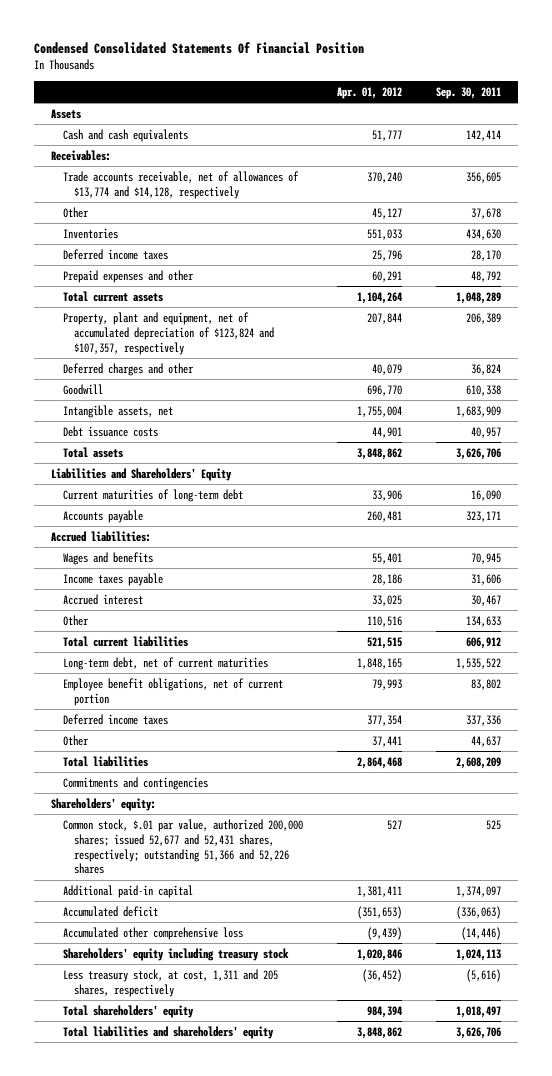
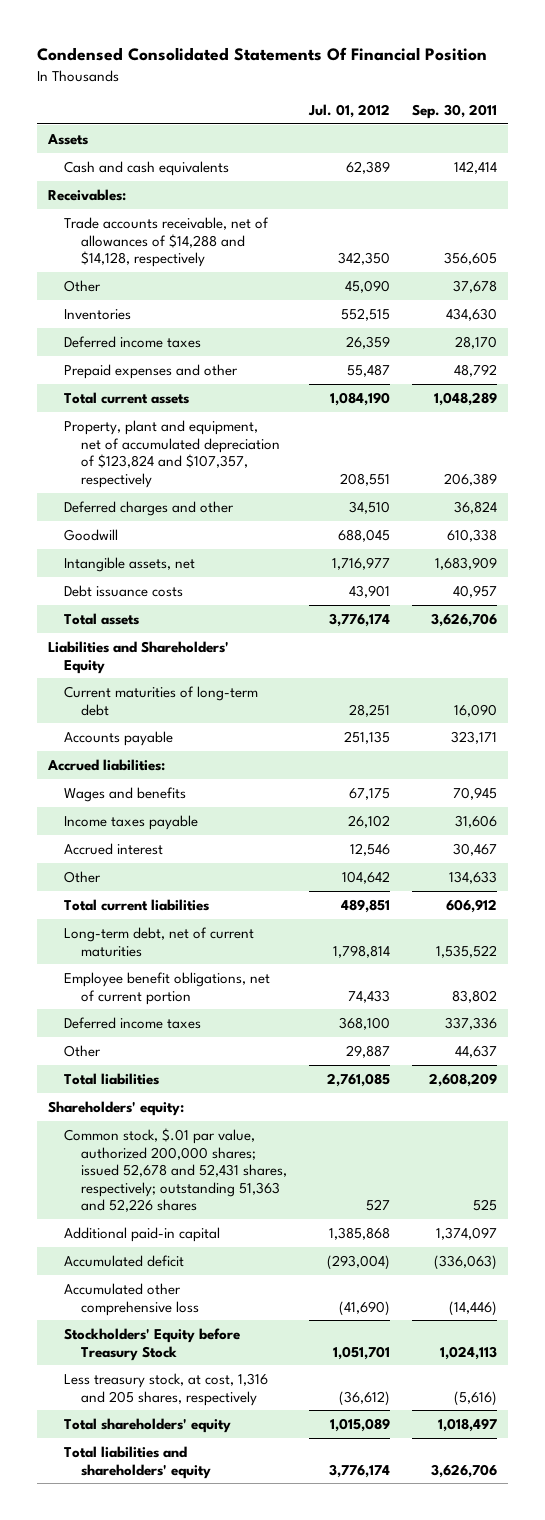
- | Apr. 01, 2012 | Sep. 30, 2011
+ | Jul. 01, 2012 | Sep. 30, 2011
- Trade accounts receivable, net of allowances of $13,774 and $14,128, respectively | 370,240 | 356,605
+ Trade accounts receivable, net of allowances of $14,288 and $14,128, respectively | 342,350 | 356,605
- Commitments and contingencies
- Common stock, $.01 par value, authorized 200,000 shares; issued 52,677 and 52,431 shares, respectively; outstanding 51,366 and 52,226 shares | 527 | 525
+ Common stock, $.01 par value, authorized 200,000 shares; issued 52,678 and 52,431 shares, respectively; outstanding 51,363 and 52,226 shares | 527 | 525
- Shareholders' equity including treasury stock | 1,020,846 | 1,024,113
- Less treasury stock, at cost, 1,311 and 205 shares, respectively | (36,452) | (5,616)
+ Stockholders' Equity before Treasury Stock | 1,051,701 | 1,024,113
+ Less treasury stock, at cost, 1,316 and 205 shares, respectively | (36,612) | (5,616)

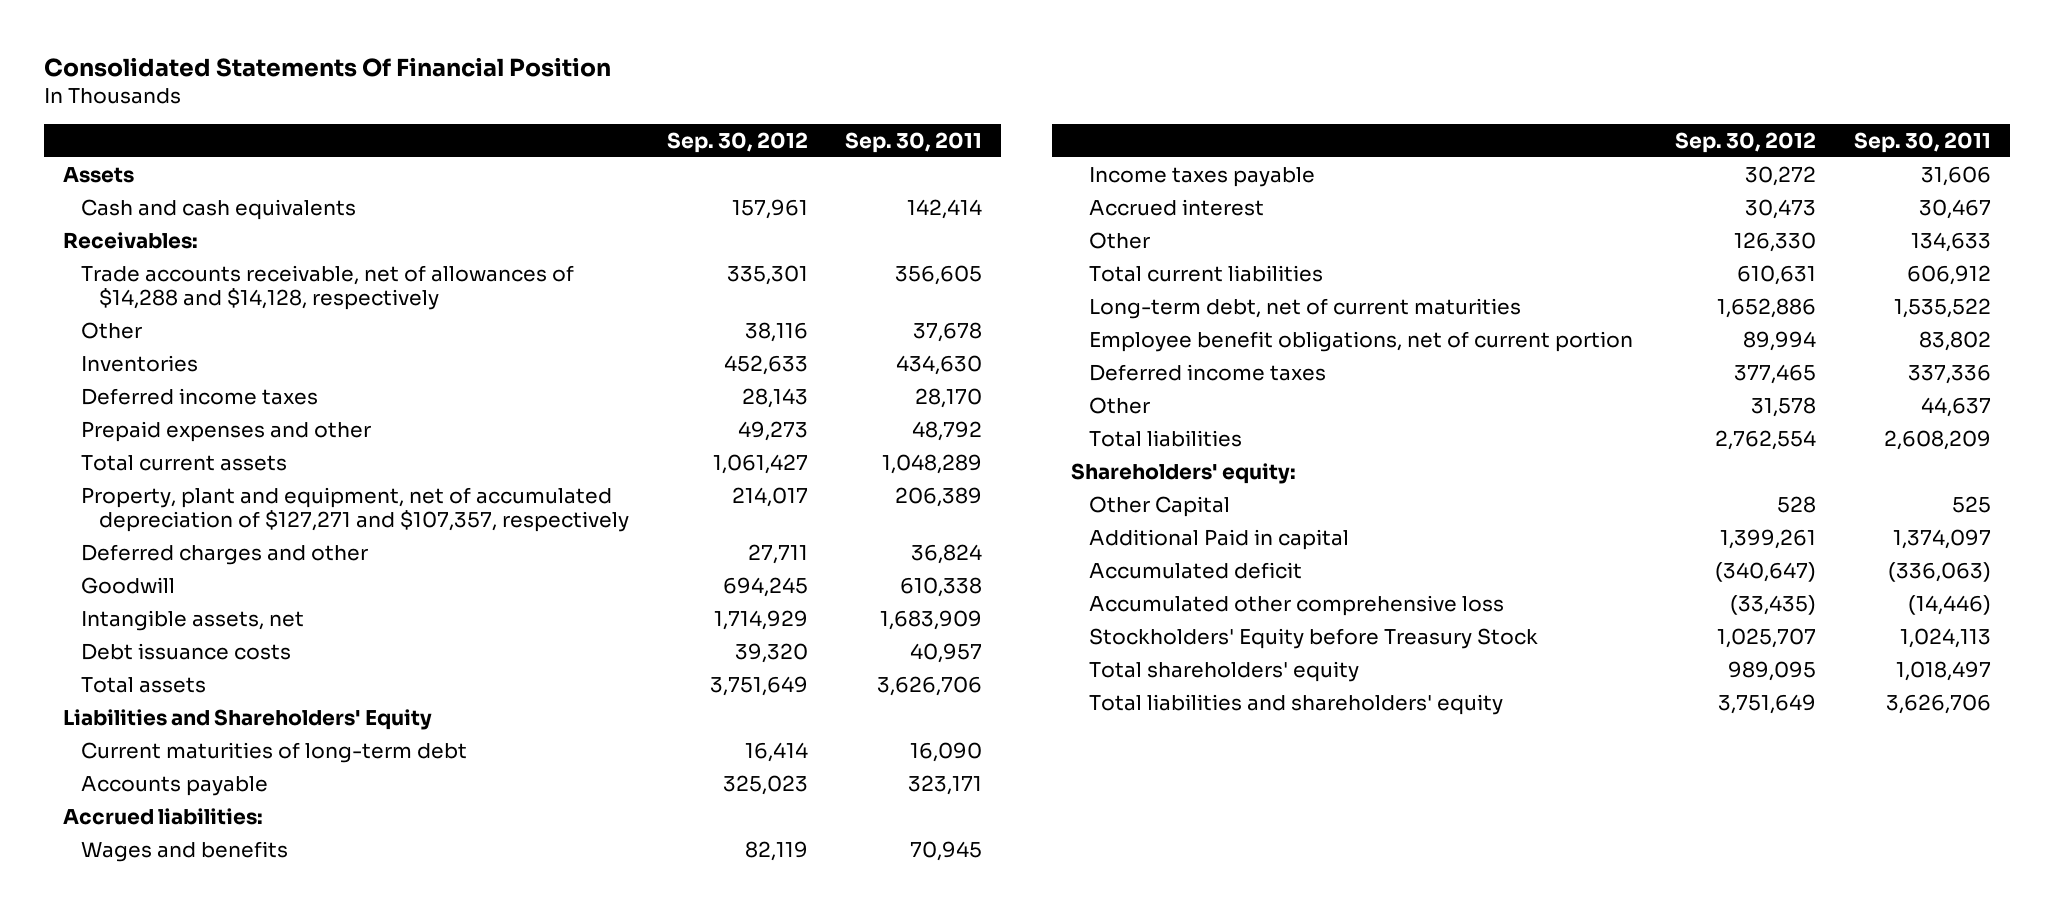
- Condensed Consolidated Statements Of Financial Position
+ Consolidated Statements Of Financial Position
- | Jul. 01, 2012 | Sep. 30, 2011
+ | Sep. 30, 2012 | Sep. 30, 2011
- Property, plant and equipment, net of accumulated depreciation of $123,824 and $107,357, respectively | 208,551 | 206,389
+ Property, plant and equipment, net of accumulated depreciation of $127,271 and $107,357, respectively | 214,017 | 206,389
- Common stock, $.01 par value, authorized 200,000 shares; issued 52,678 and 52,431 shares, respectively; outstanding 51,363 and 52,226 shares | 527 | 525
- Additional paid-in capital | 1,385,868 | 1,374,097
+ Other Capital | 528 | 525
+ Additional Paid in capital | 1,399,261 | 1,374,097
- Less treasury stock, at cost, 1,316 and 205 shares, respectively | (36,612) | (5,616)

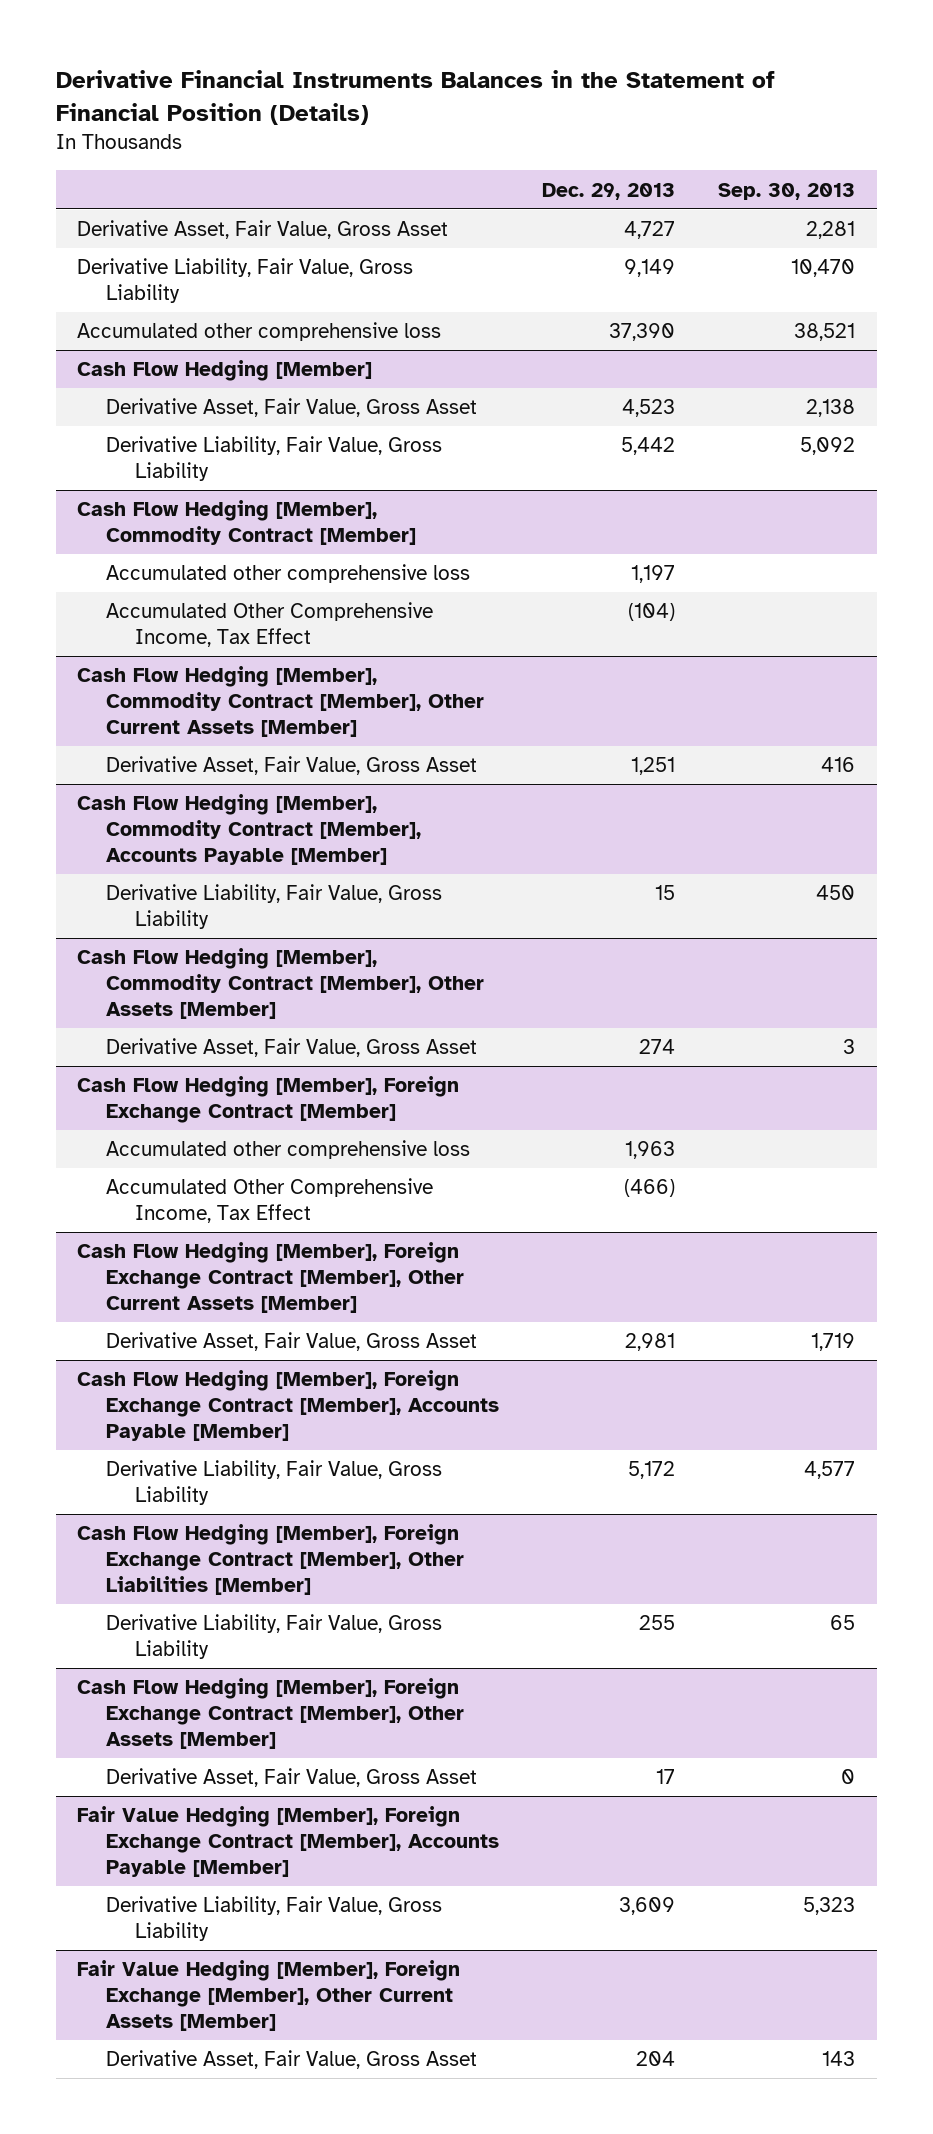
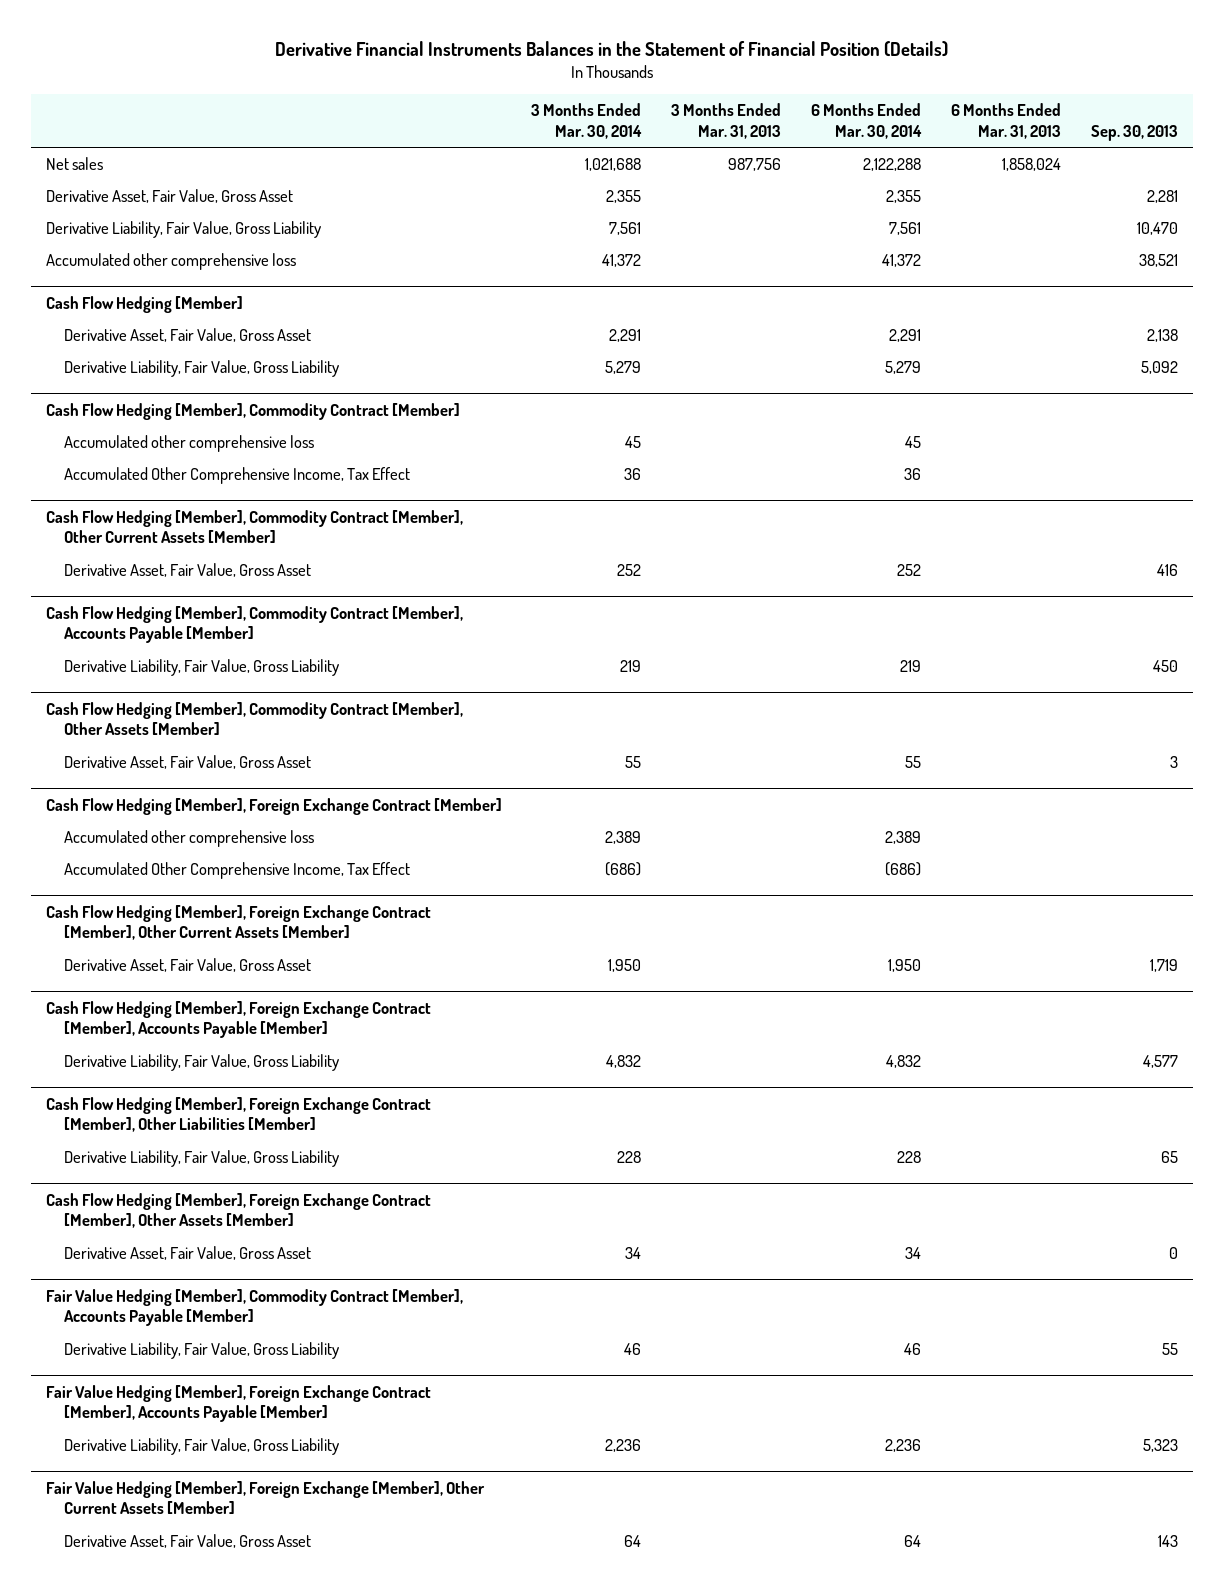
- | Dec. 29, 2013 | Sep. 30, 2013
+ | 3 Months Ended Mar. 30, 2014 | 3 Months Ended Mar. 31, 2013 | 6 Months Ended Mar. 30, 2014 | 6 Months Ended Mar. 31, 2013 | Sep. 30, 2013
+ Net sales | 1,021,688 | 987,756 | 2,122,288 | 1,858,024 |
+ Fair Value Hedging [Member], Commodity Contract [Member], Accounts Payable [Member]
+ Derivative Liability, Fair Value, Gross Liability | 46 | | 46 | | 55

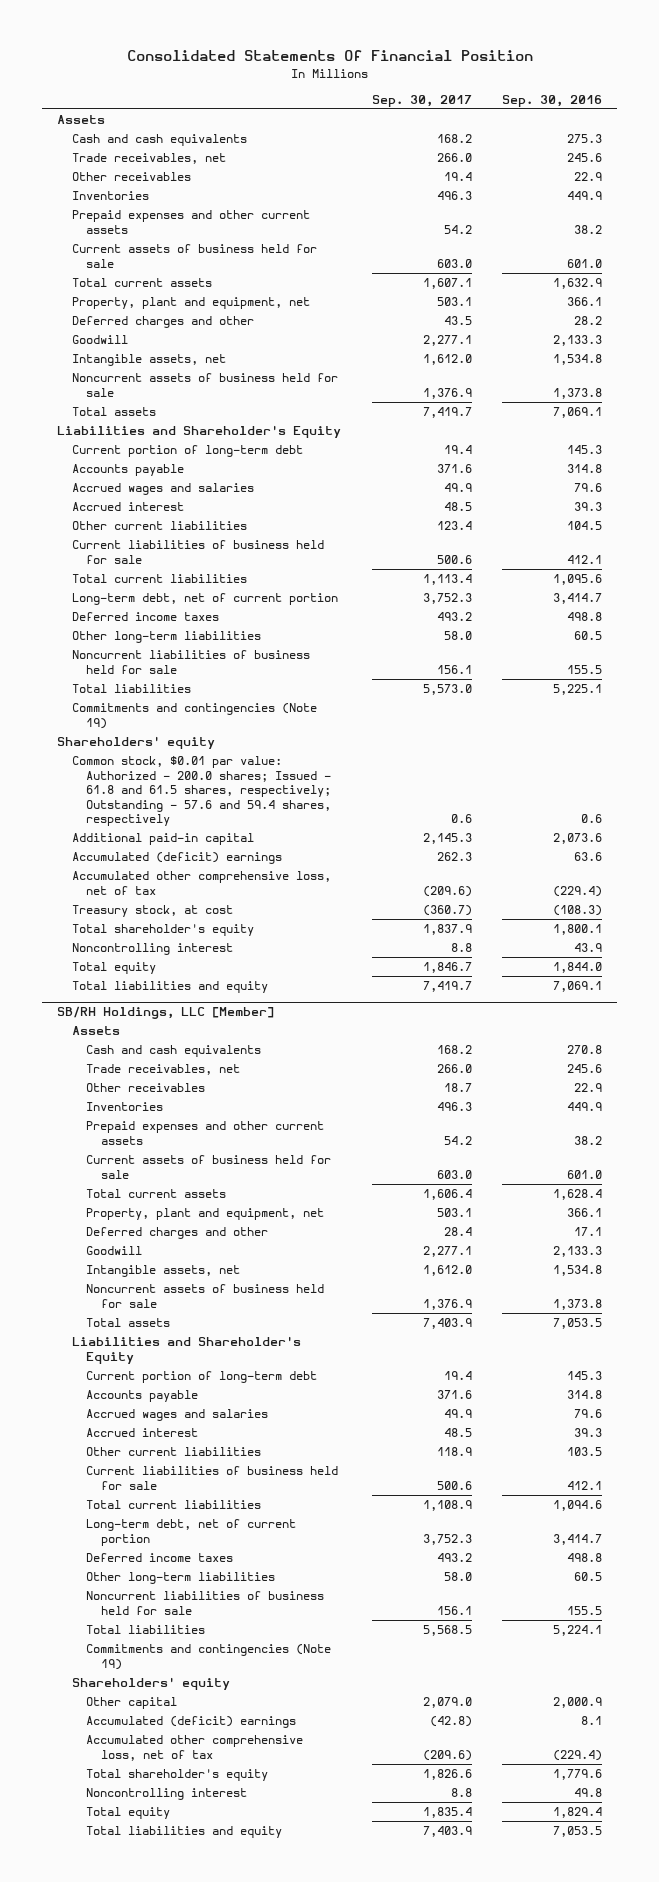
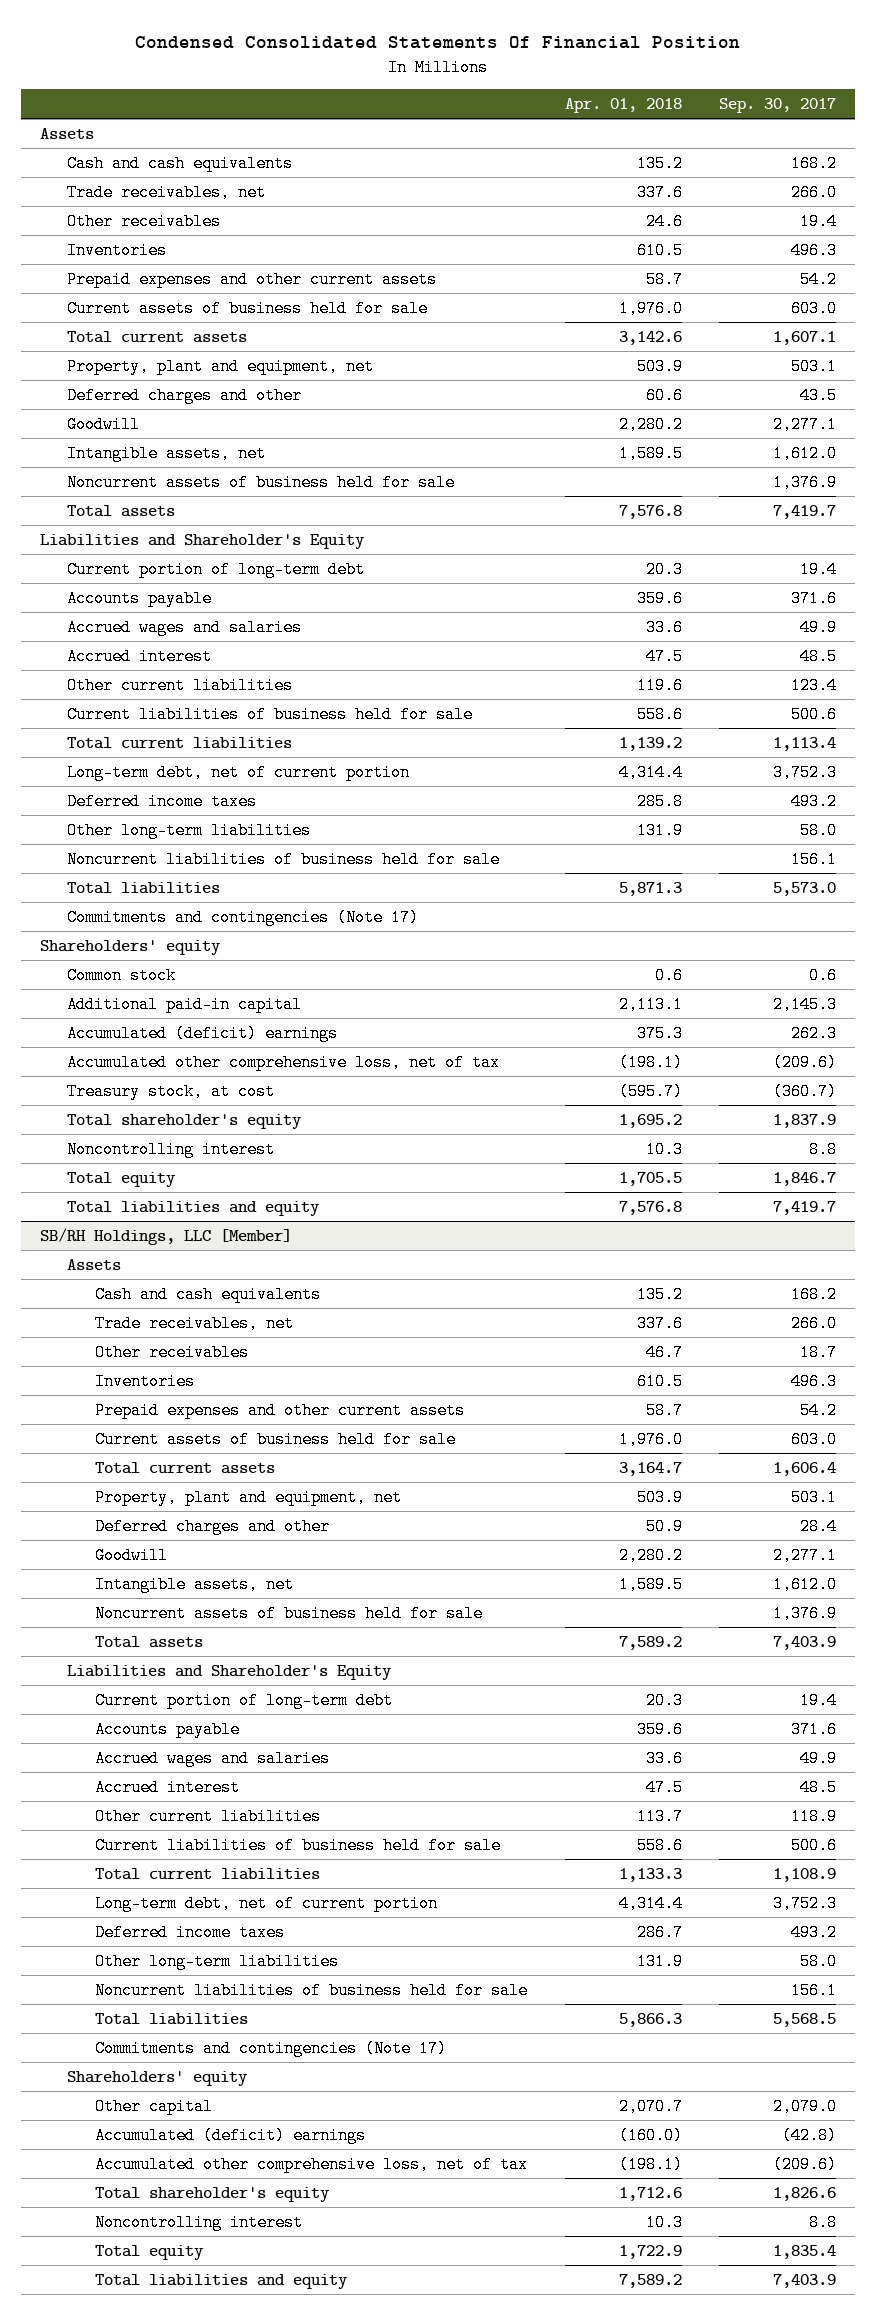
- Consolidated Statements Of Financial Position
+ Condensed Consolidated Statements Of Financial Position
- | Sep. 30, 2017 | Sep. 30, 2016
+ | Apr. 01, 2018 | Sep. 30, 2017
- Commitments and contingencies (Note 19)
+ Commitments and contingencies (Note 17)
- Common stock, $0.01 par value: Authorized - 200.0 shares; Issued - 61.8 and 61.5 shares, respectively; Outstanding - 57.6 and 59.4 shares, respectively | 0.6 | 0.6
+ Common stock | 0.6 | 0.6
@ SB/RH Holdings, LLC [Member]
- Commitments and contingencies (Note 19)
+ Commitments and contingencies (Note 17)

